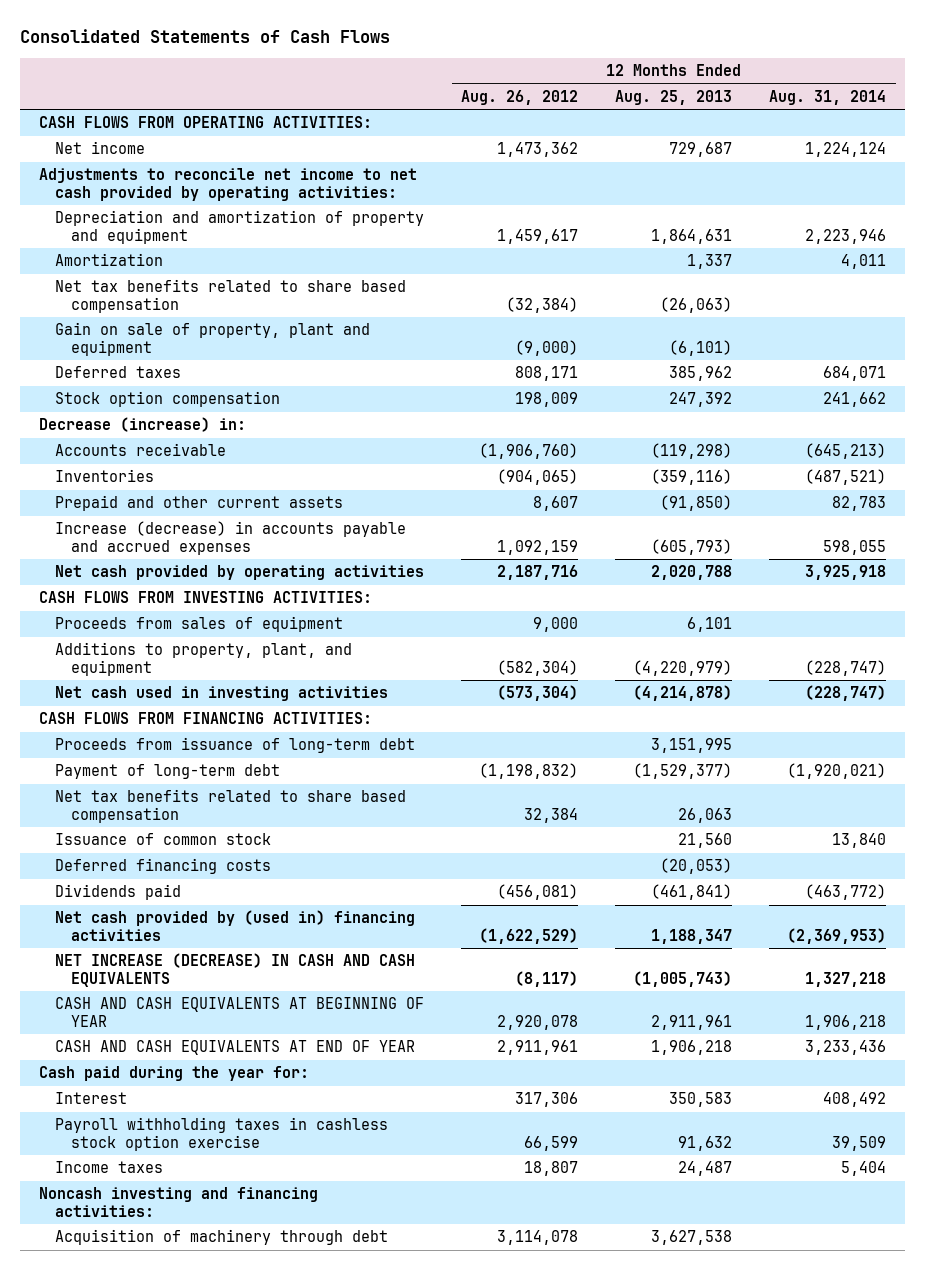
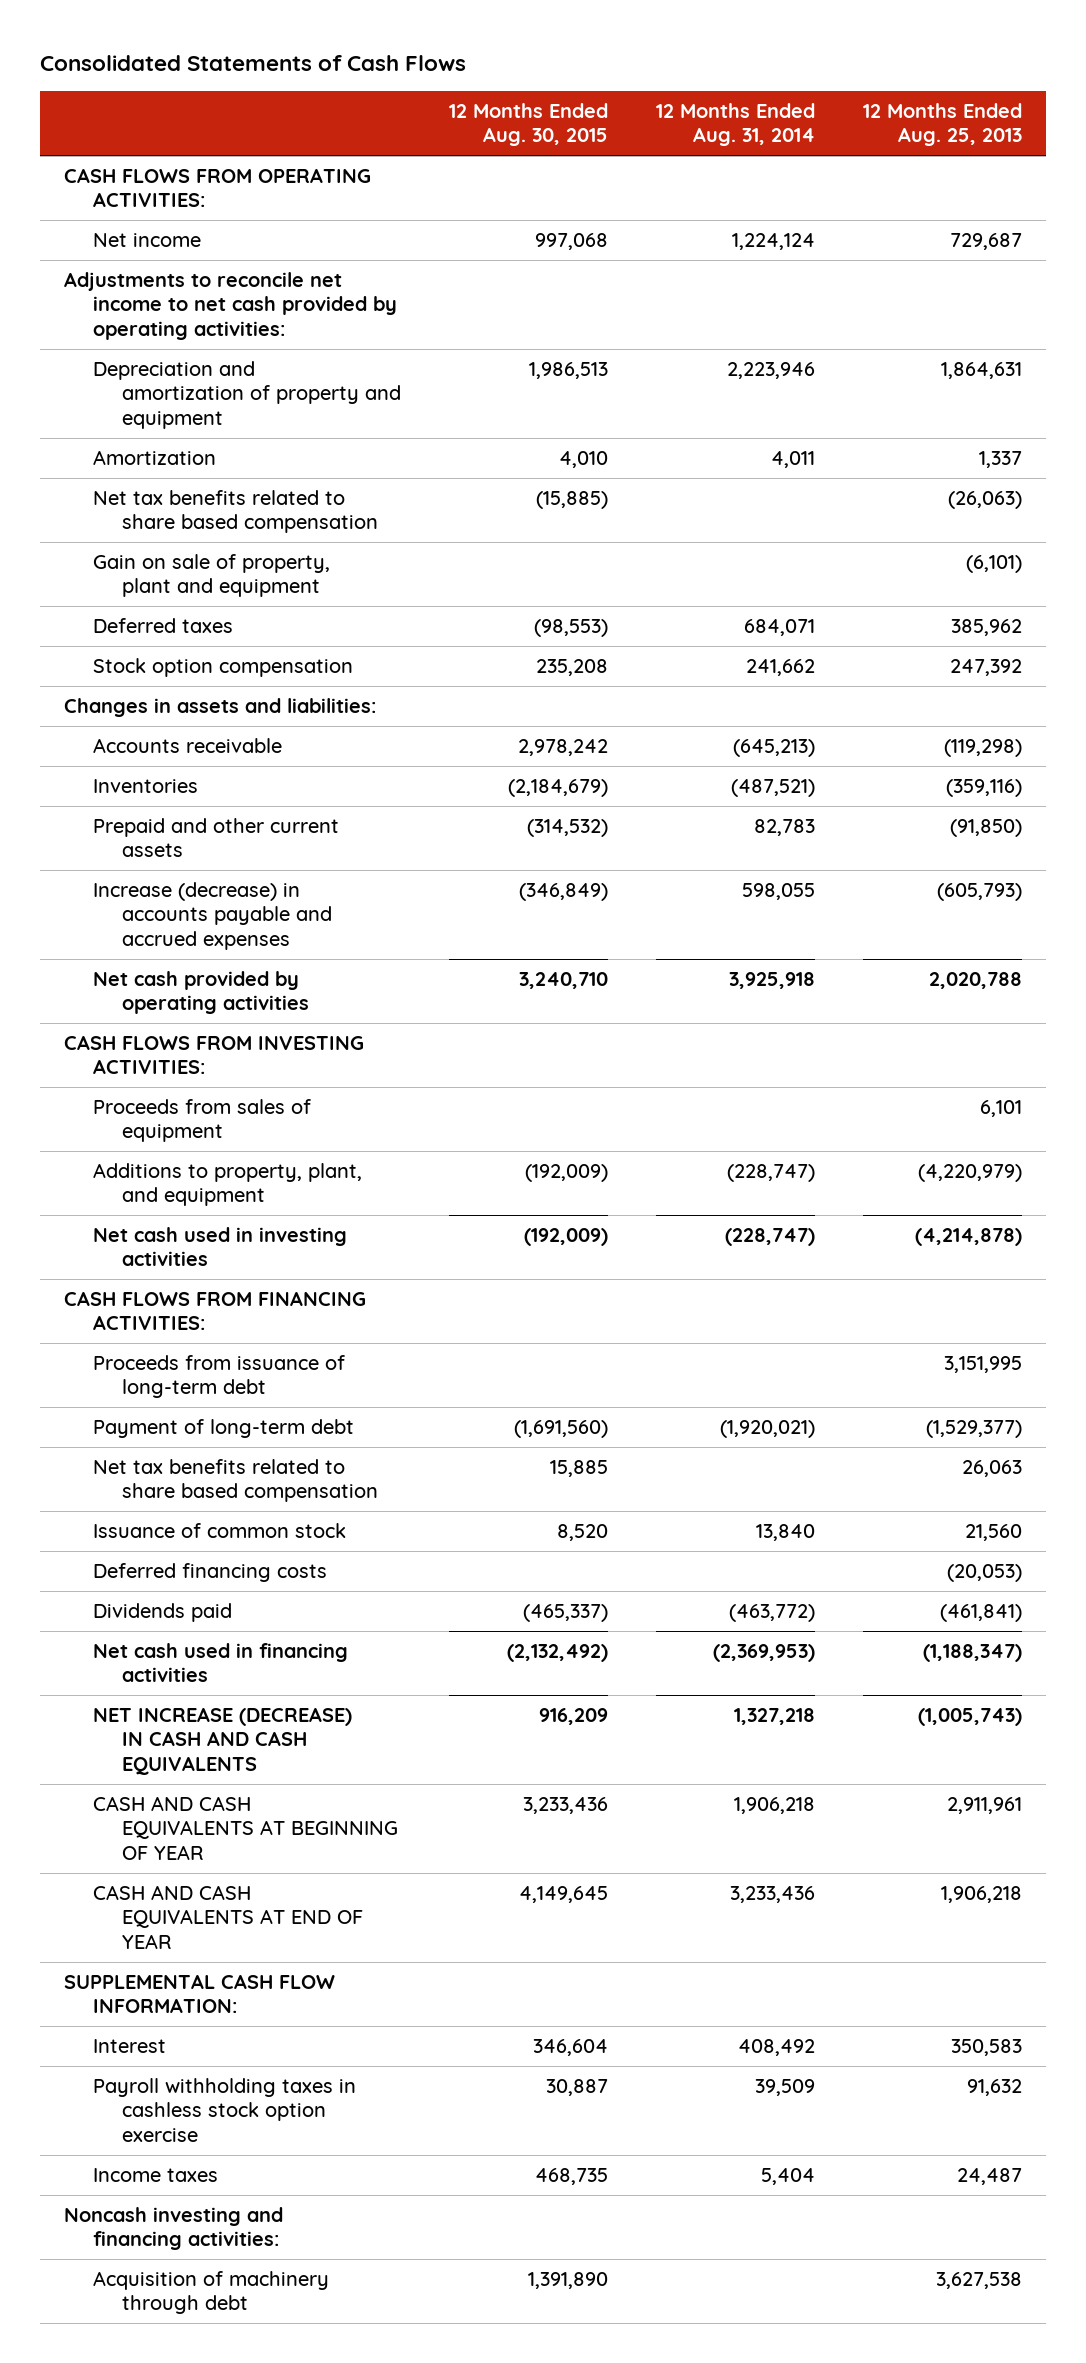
- | 12 Months Ended Aug. 26, 2012 | 12 Months Ended Aug. 25, 2013 | 12 Months Ended Aug. 31, 2014
+ | 12 Months Ended Aug. 30, 2015 | 12 Months Ended Aug. 31, 2014 | 12 Months Ended Aug. 25, 2013
- Decrease (increase) in:
+ Changes in assets and liabilities:
- Net cash provided by (used in) financing activities | (1,622,529) | 1,188,347 | (2,369,953)
+ Net cash used in financing activities | (2,132,492) | (2,369,953) | (1,188,347)
- Cash paid during the year for:
+ SUPPLEMENTAL CASH FLOW INFORMATION:

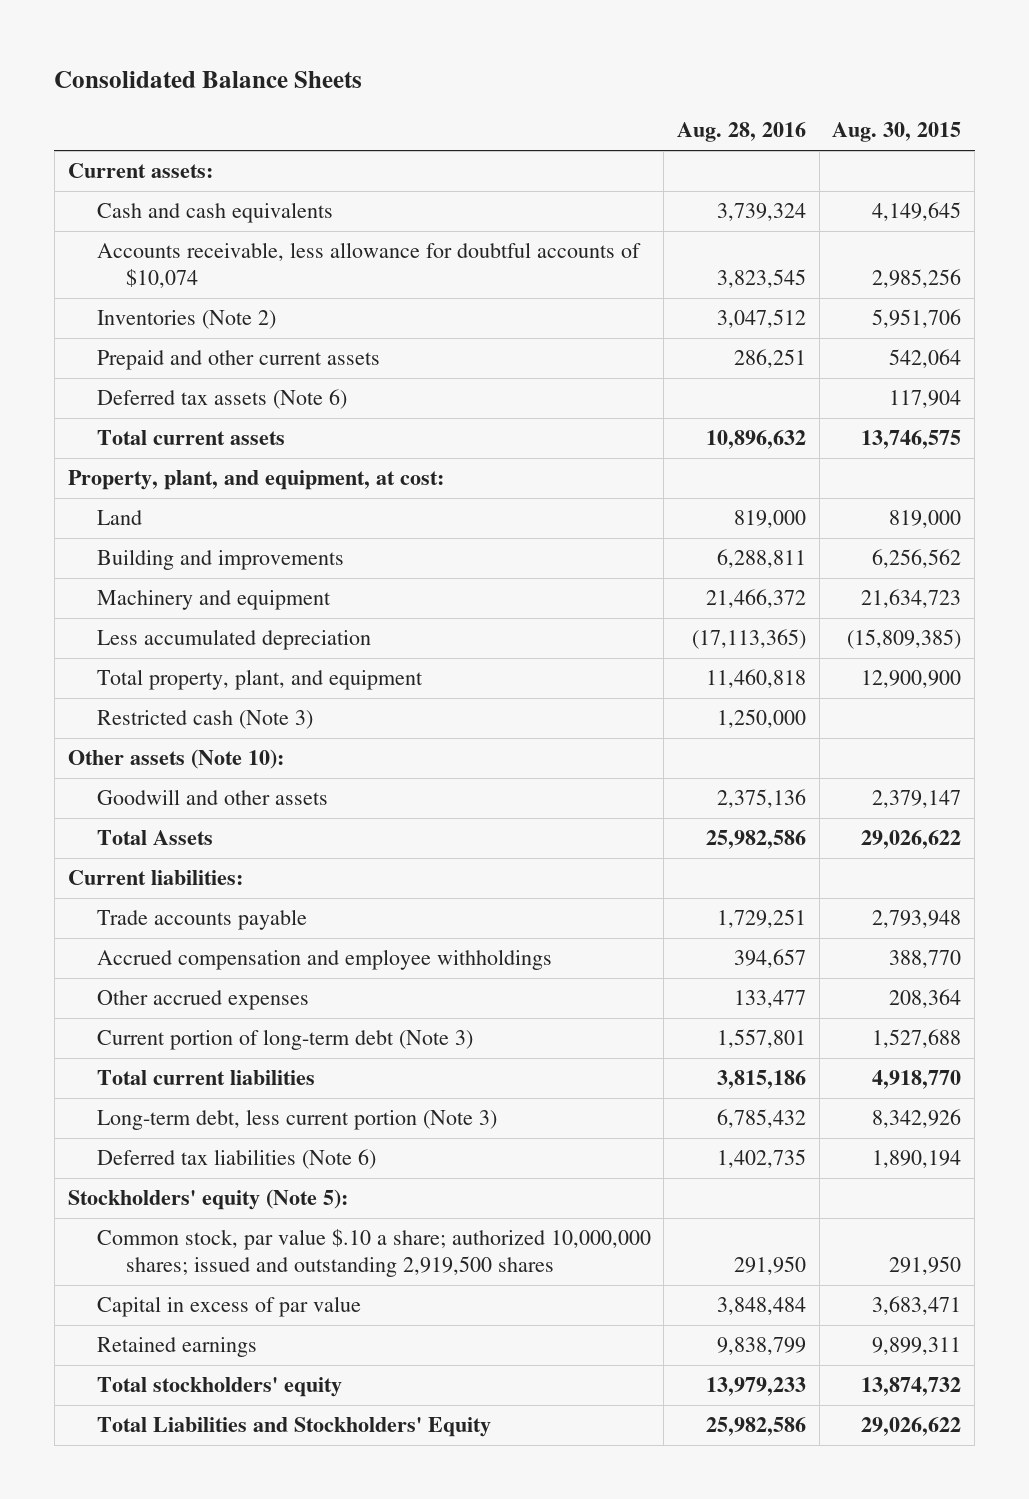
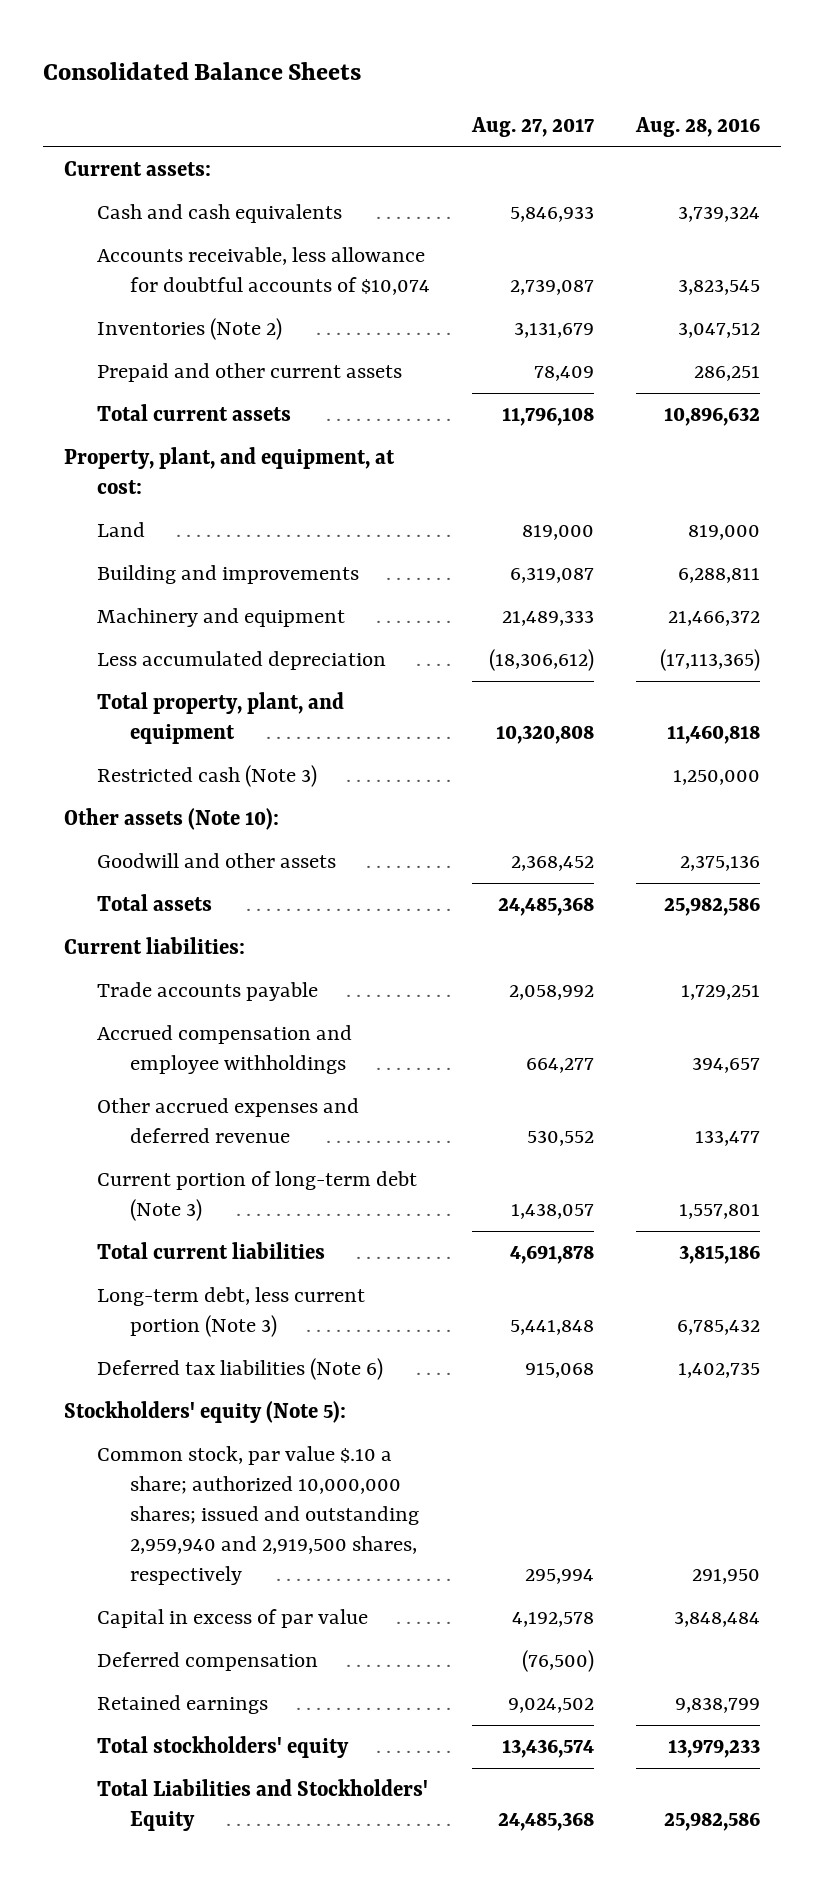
- | Aug. 28, 2016 | Aug. 30, 2015
+ | Aug. 27, 2017 | Aug. 28, 2016
- Deferred tax assets (Note 6) | | 117,904
- Total Assets | 25,982,586 | 29,026,622
+ Total assets | 24,485,368 | 25,982,586
- Other accrued expenses | 133,477 | 208,364
+ Other accrued expenses and deferred revenue | 530,552 | 133,477
- Common stock, par value $.10 a share; authorized 10,000,000 shares; issued and outstanding 2,919,500 shares | 291,950 | 291,950
+ Common stock, par value $.10 a share; authorized 10,000,000 shares; issued and outstanding 2,959,940 and 2,919,500 shares, respectively | 295,994 | 291,950
+ Deferred compensation | (76,500) |

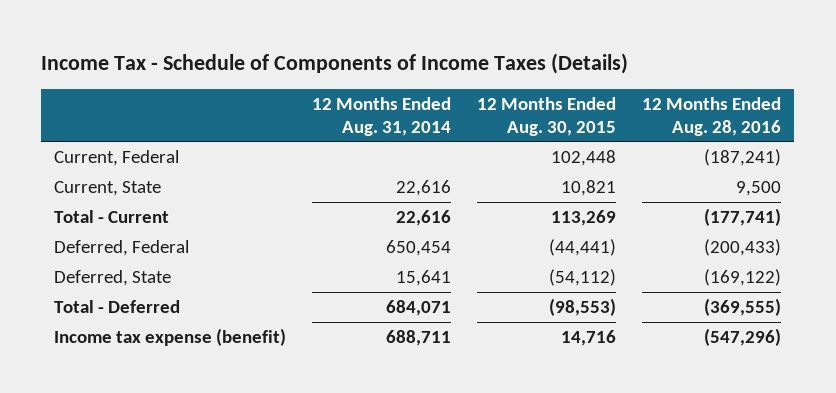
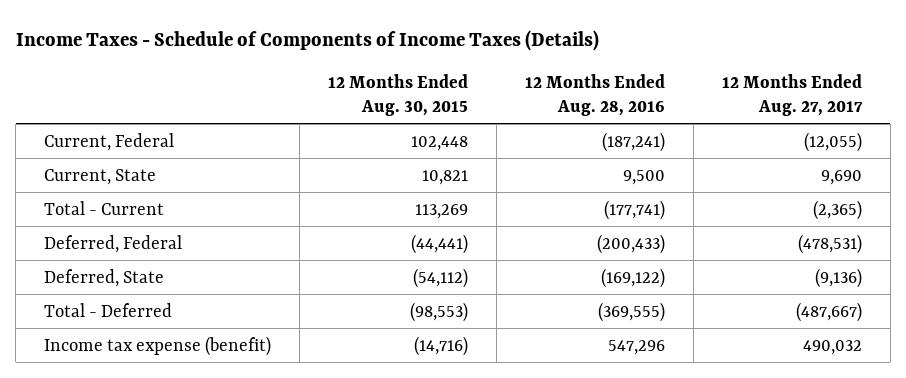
- Income Tax - Schedule of Components of Income Taxes (Details)
+ Income Taxes - Schedule of Components of Income Taxes (Details)
- | 12 Months Ended Aug. 31, 2014 | 12 Months Ended Aug. 30, 2015 | 12 Months Ended Aug. 28, 2016
+ | 12 Months Ended Aug. 30, 2015 | 12 Months Ended Aug. 28, 2016 | 12 Months Ended Aug. 27, 2017
- Income tax expense (benefit) | 688,711 | 14,716 | (547,296)
+ Income tax expense (benefit) | (14,716) | 547,296 | 490,032

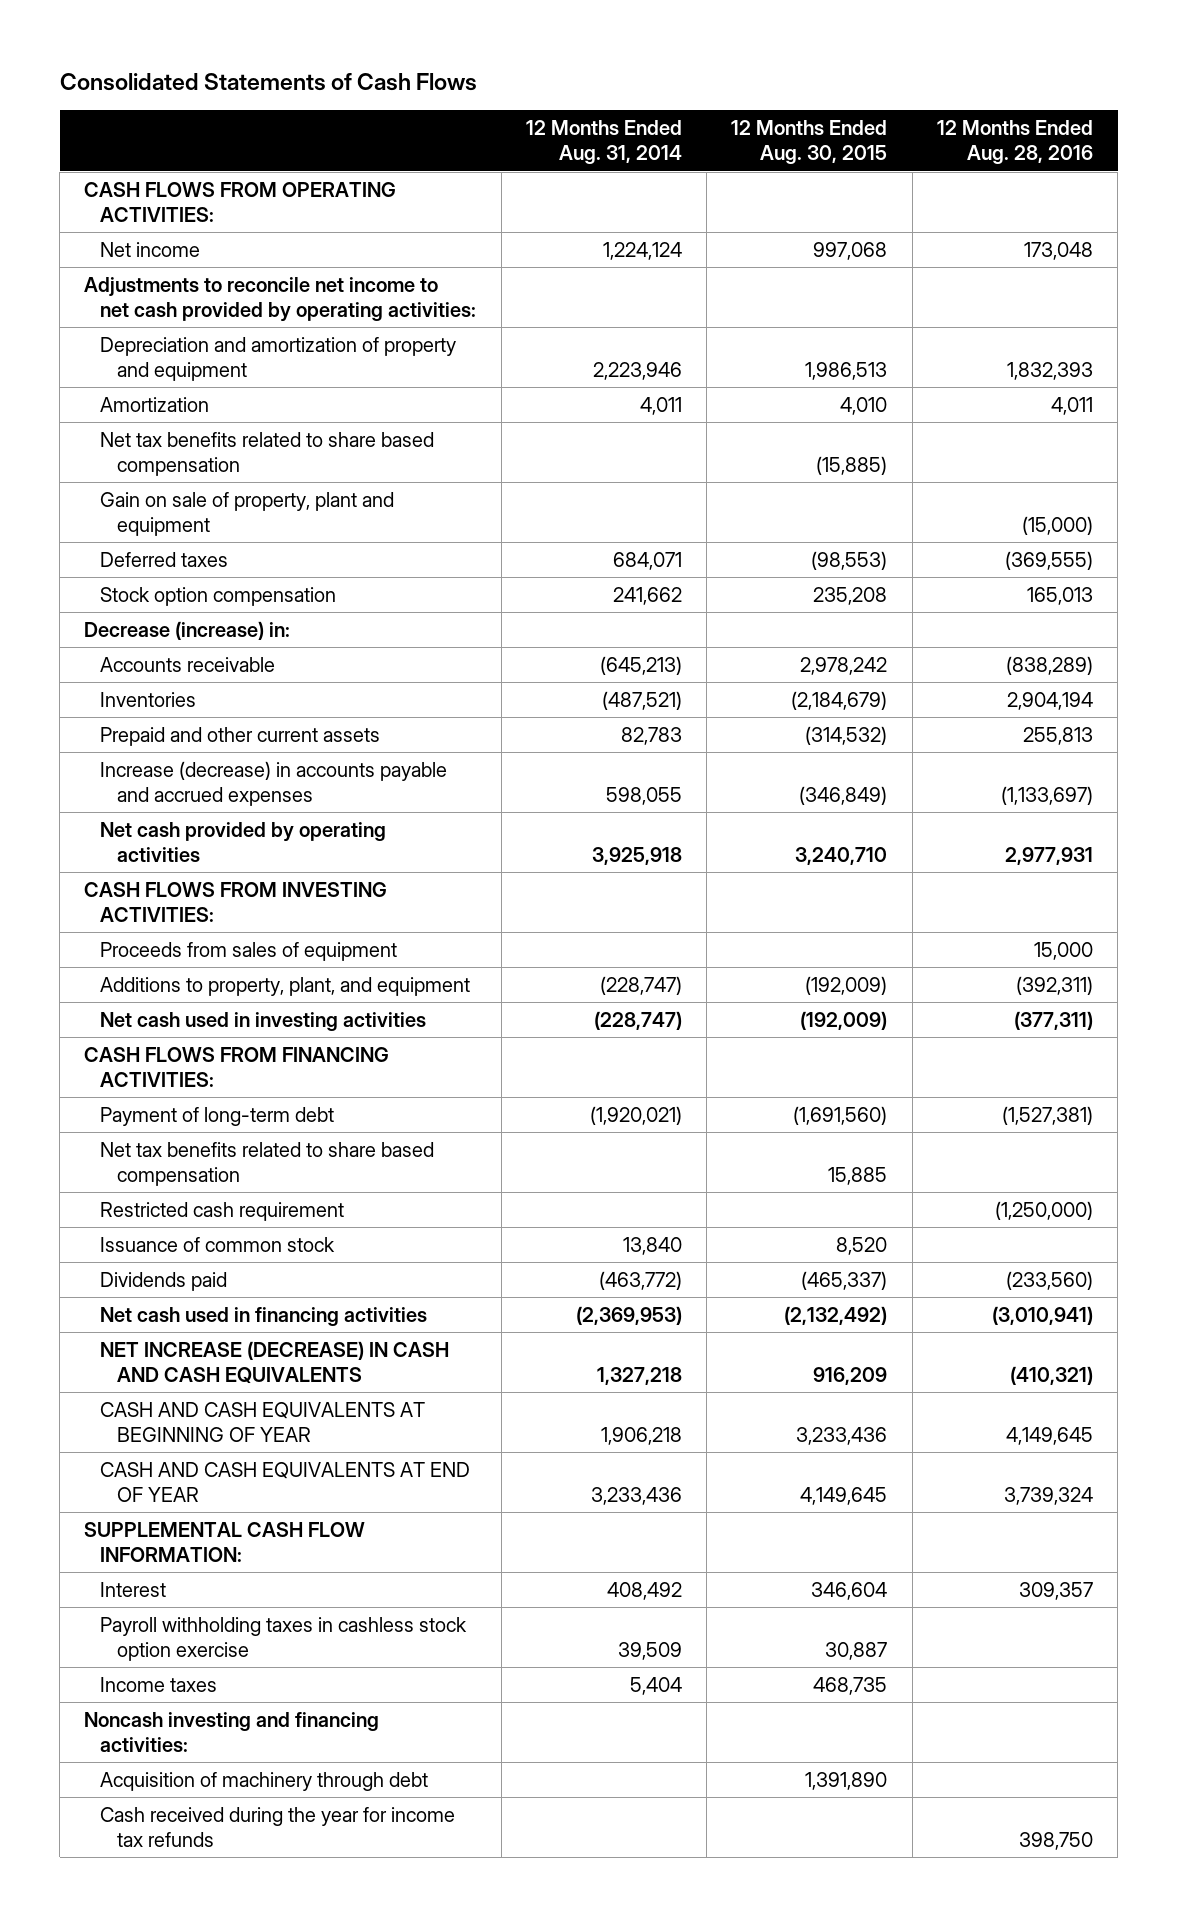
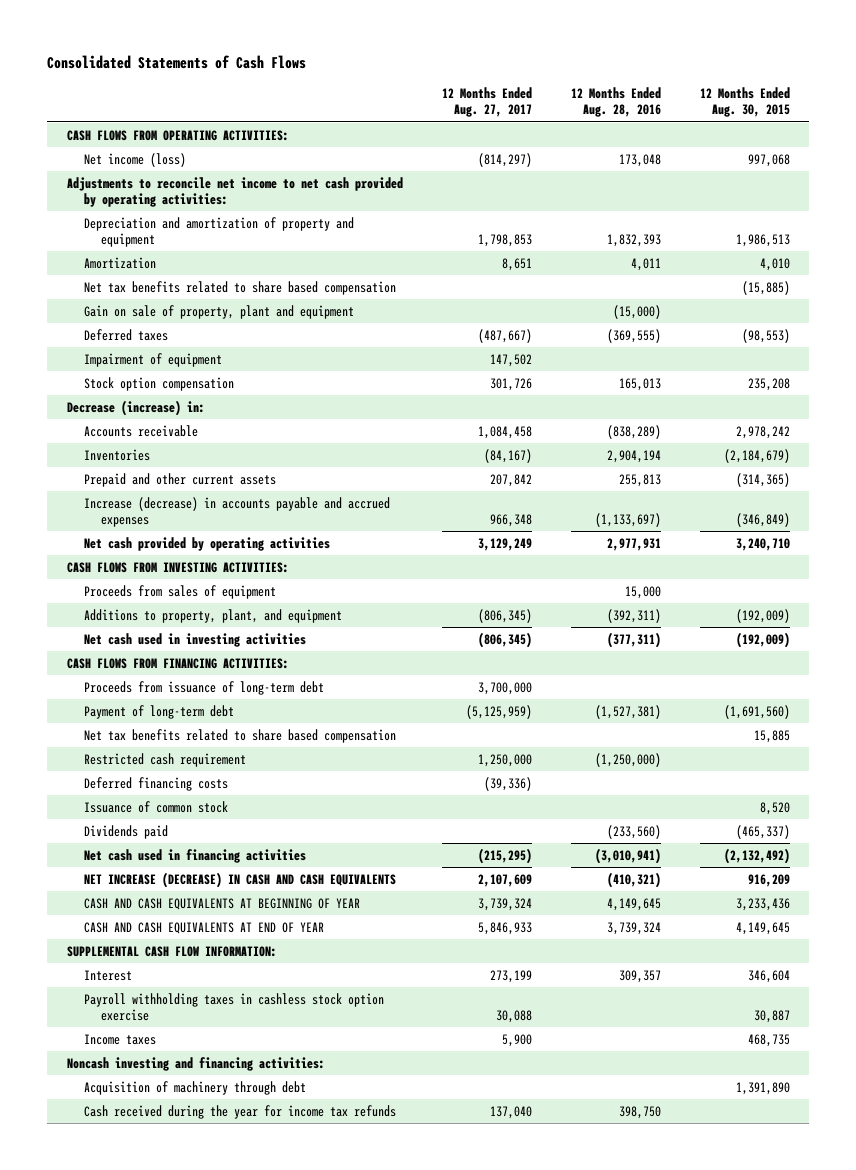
- | 12 Months Ended Aug. 31, 2014 | 12 Months Ended Aug. 30, 2015 | 12 Months Ended Aug. 28, 2016
+ | 12 Months Ended Aug. 27, 2017 | 12 Months Ended Aug. 28, 2016 | 12 Months Ended Aug. 30, 2015
- Net income | 1,224,124 | 997,068 | 173,048
+ Net income (loss) | (814,297) | 173,048 | 997,068
+ Impairment of equipment | 147,502 | |
- Prepaid and other current assets | 82,783 | (314,532) | 255,813
+ Prepaid and other current assets | 207,842 | 255,813 | (314,365)
+ Proceeds from issuance of long-term debt | 3,700,000 | |
+ Deferred financing costs | (39,336) | |

